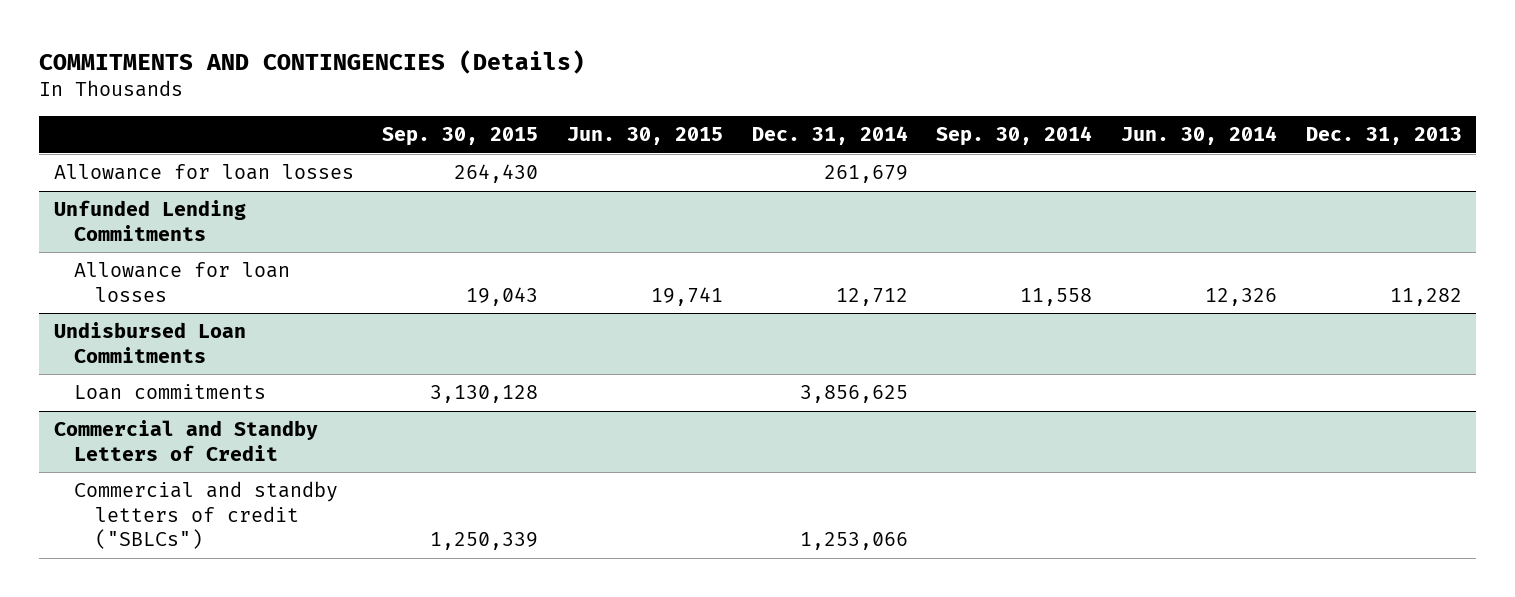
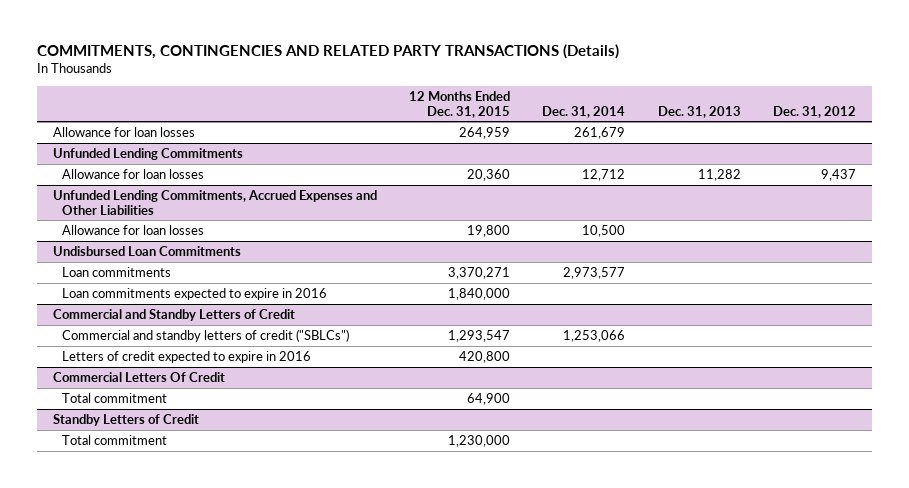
- COMMITMENTS AND CONTINGENCIES (Details)
+ COMMITMENTS, CONTINGENCIES AND RELATED PARTY TRANSACTIONS (Details)
- | Sep. 30, 2015 | Jun. 30, 2015 | Dec. 31, 2014 | Sep. 30, 2014 | Jun. 30, 2014 | Dec. 31, 2013
+ | 12 Months Ended Dec. 31, 2015 | Dec. 31, 2014 | Dec. 31, 2013 | Dec. 31, 2012
+ Unfunded Lending Commitments, Accrued Expenses and Other Liabilities
+ Allowance for loan losses | 19,800 | 10,500 | |
@ Undisbursed Loan Commitments
- Loan commitments | 3,130,128 | | 3,856,625 | | |
+ Loan commitments | 3,370,271 | 2,973,577 | |
+ Loan commitments expected to expire in 2016 | 1,840,000 | | |
@ Commercial and Standby Letters of Credit
+ Letters of credit expected to expire in 2016 | 420,800 | | |
+ Commercial Letters Of Credit
+ Total commitment | 64,900 | | |
+ Standby Letters of Credit
+ Total commitment | 1,230,000 | | |

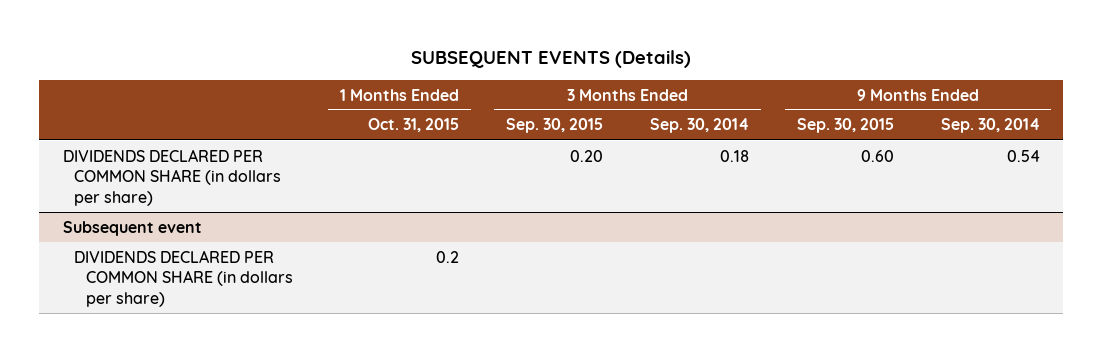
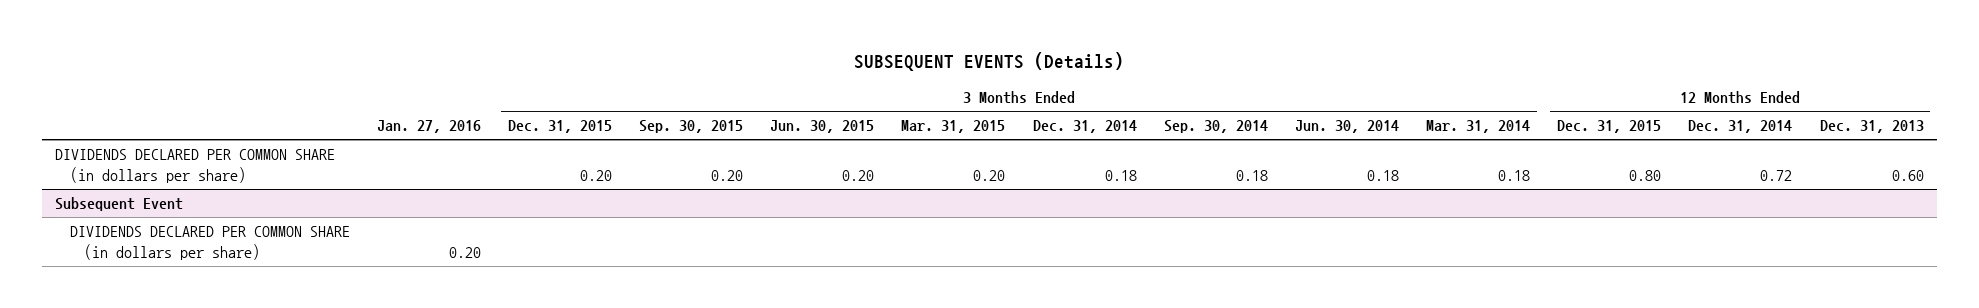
- | 1 Months Ended Oct. 31, 2015 | 3 Months Ended Sep. 30, 2015 | 3 Months Ended Sep. 30, 2014 | 9 Months Ended Sep. 30, 2015 | 9 Months Ended Sep. 30, 2014
+ | Jan. 27, 2016 | 3 Months Ended Dec. 31, 2015 | 3 Months Ended Sep. 30, 2015 | 3 Months Ended Jun. 30, 2015 | 3 Months Ended Mar. 31, 2015 | 3 Months Ended Dec. 31, 2014 | 3 Months Ended Sep. 30, 2014 | 3 Months Ended Jun. 30, 2014 | 3 Months Ended Mar. 31, 2014 | 12 Months Ended Dec. 31, 2015 | 12 Months Ended Dec. 31, 2014 | 12 Months Ended Dec. 31, 2013
- Subsequent event
+ Subsequent Event

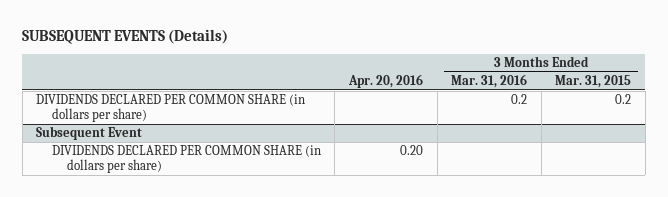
- | Jan. 27, 2016 | 3 Months Ended Dec. 31, 2015 | 3 Months Ended Sep. 30, 2015 | 3 Months Ended Jun. 30, 2015 | 3 Months Ended Mar. 31, 2015 | 3 Months Ended Dec. 31, 2014 | 3 Months Ended Sep. 30, 2014 | 3 Months Ended Jun. 30, 2014 | 3 Months Ended Mar. 31, 2014 | 12 Months Ended Dec. 31, 2015 | 12 Months Ended Dec. 31, 2014 | 12 Months Ended Dec. 31, 2013
+ | Apr. 20, 2016 | 3 Months Ended Mar. 31, 2016 | 3 Months Ended Mar. 31, 2015
- DIVIDENDS DECLARED PER COMMON SHARE (in dollars per share) | | 0.20 | 0.20 | 0.20 | 0.20 | 0.18 | 0.18 | 0.18 | 0.18 | 0.80 | 0.72 | 0.60
+ DIVIDENDS DECLARED PER COMMON SHARE (in dollars per share) | | 0.2 | 0.2

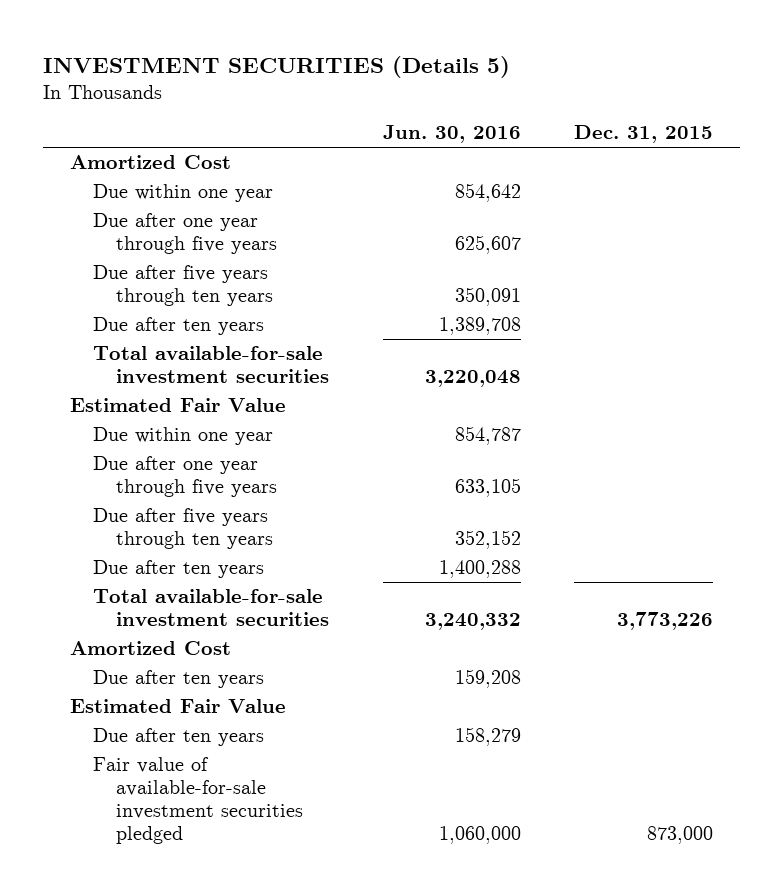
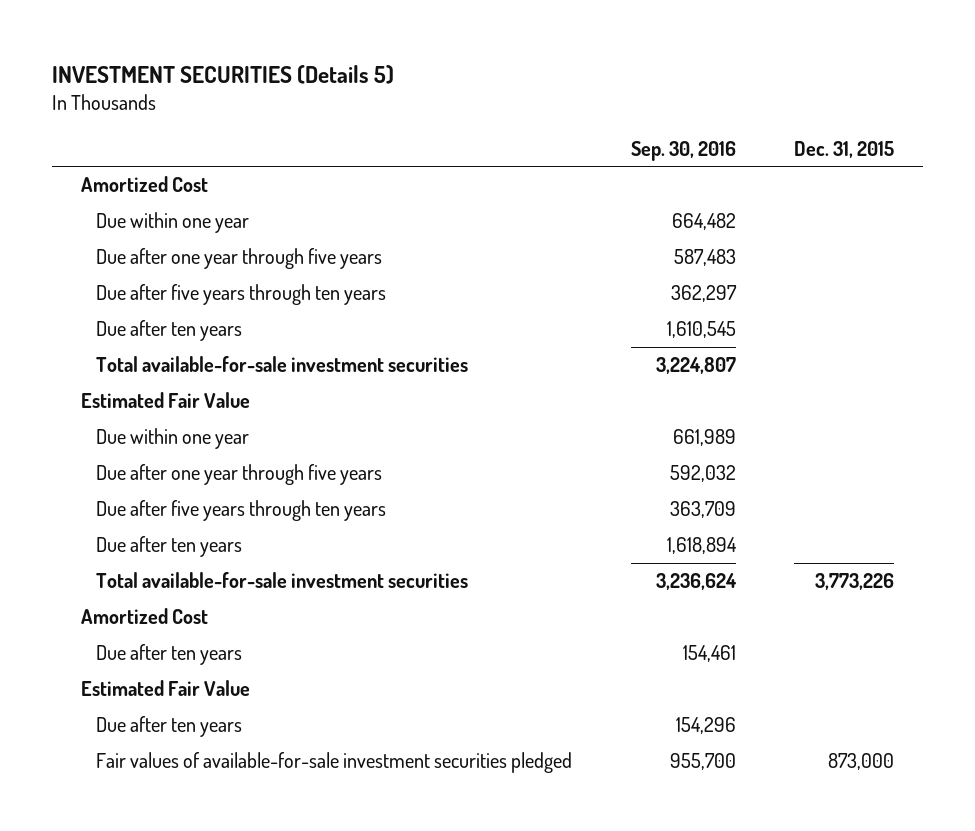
- | Jun. 30, 2016 | Dec. 31, 2015
+ | Sep. 30, 2016 | Dec. 31, 2015
- Fair value of available-for-sale investment securities pledged | 1,060,000 | 873,000
+ Fair values of available-for-sale investment securities pledged | 955,700 | 873,000

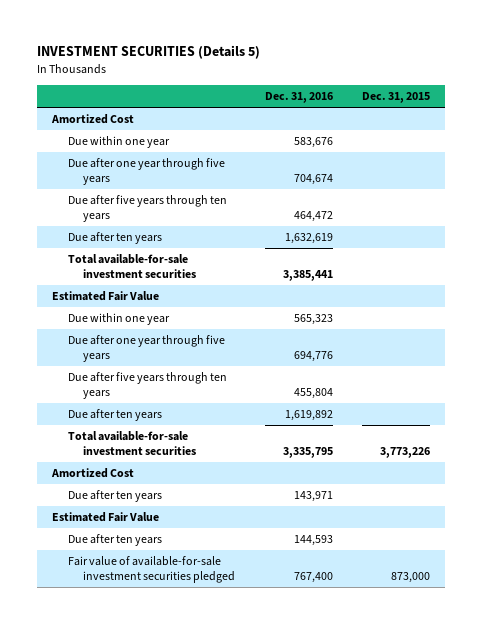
- | Sep. 30, 2016 | Dec. 31, 2015
+ | Dec. 31, 2016 | Dec. 31, 2015
- Fair values of available-for-sale investment securities pledged | 955,700 | 873,000
+ Fair value of available-for-sale investment securities pledged | 767,400 | 873,000

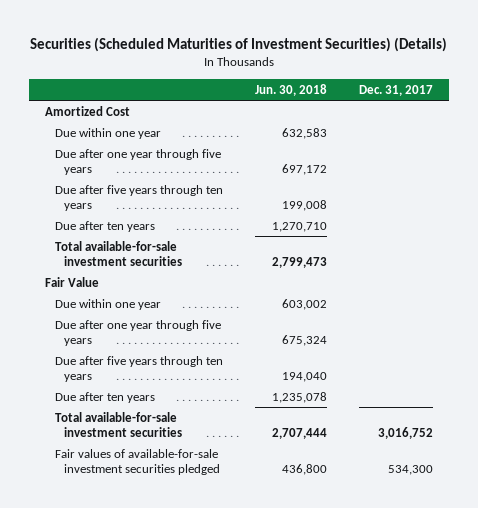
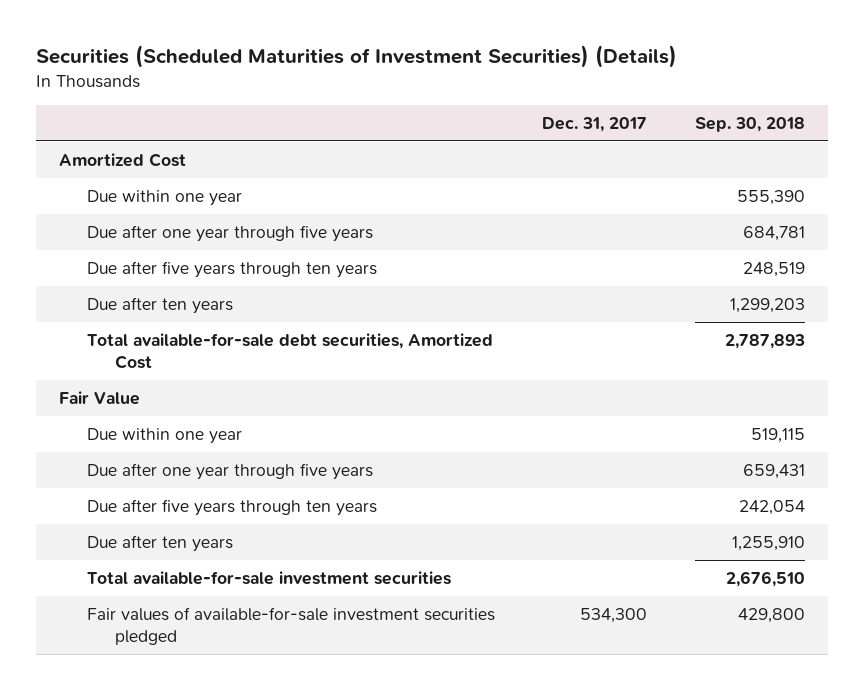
- | Jun. 30, 2018 | Dec. 31, 2017
+ | Dec. 31, 2017 | Sep. 30, 2018
+ Total available-for-sale debt securities, Amortized Cost | | 2,787,893
- Total available-for-sale investment securities | 2,707,444 | 3,016,752
moved down: Total available-for-sale investment securities | | 2,676,510

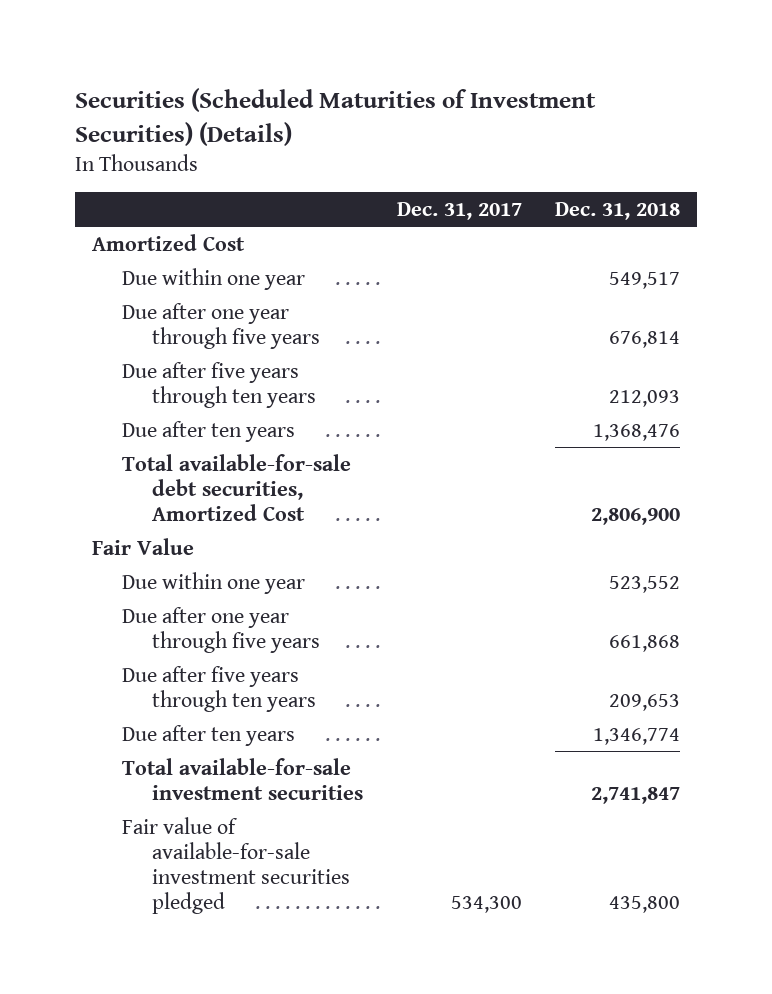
- | Dec. 31, 2017 | Sep. 30, 2018
+ | Dec. 31, 2017 | Dec. 31, 2018
- Fair values of available-for-sale investment securities pledged | 534,300 | 429,800
+ Fair value of available-for-sale investment securities pledged | 534,300 | 435,800

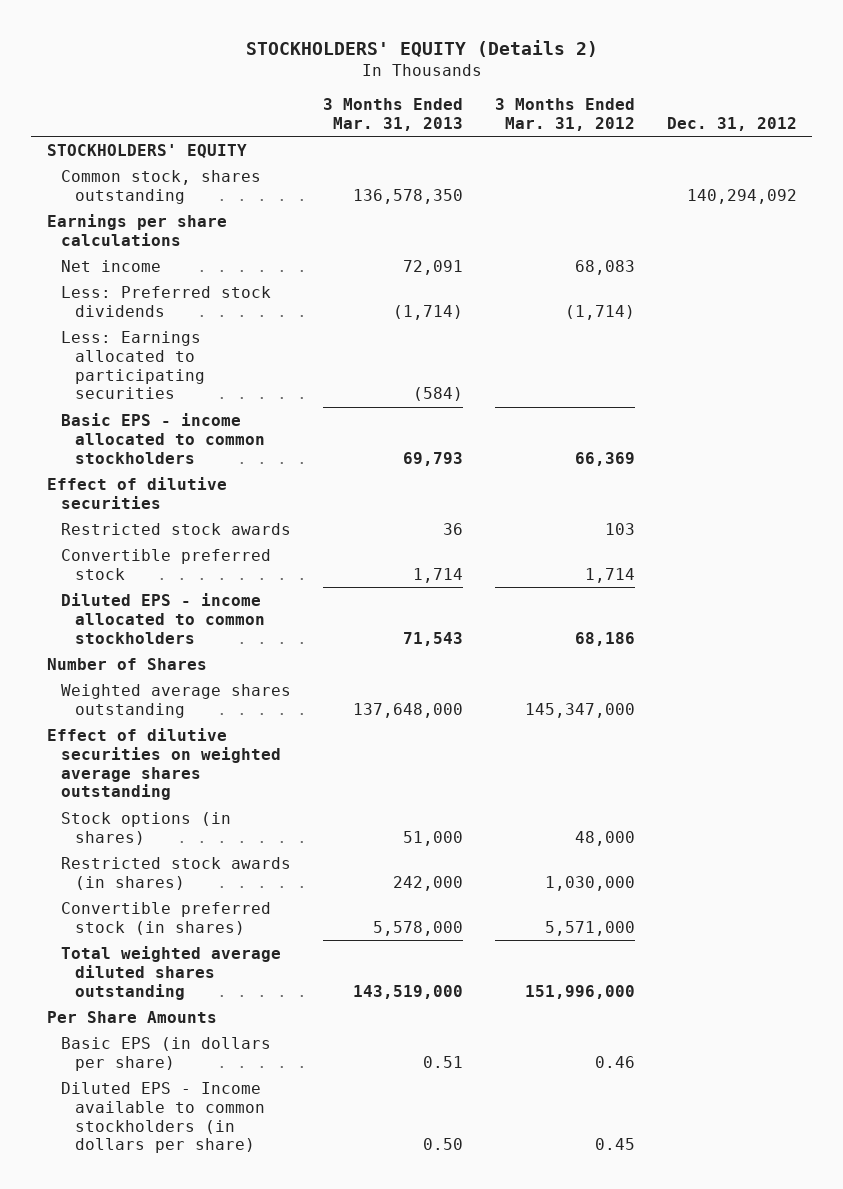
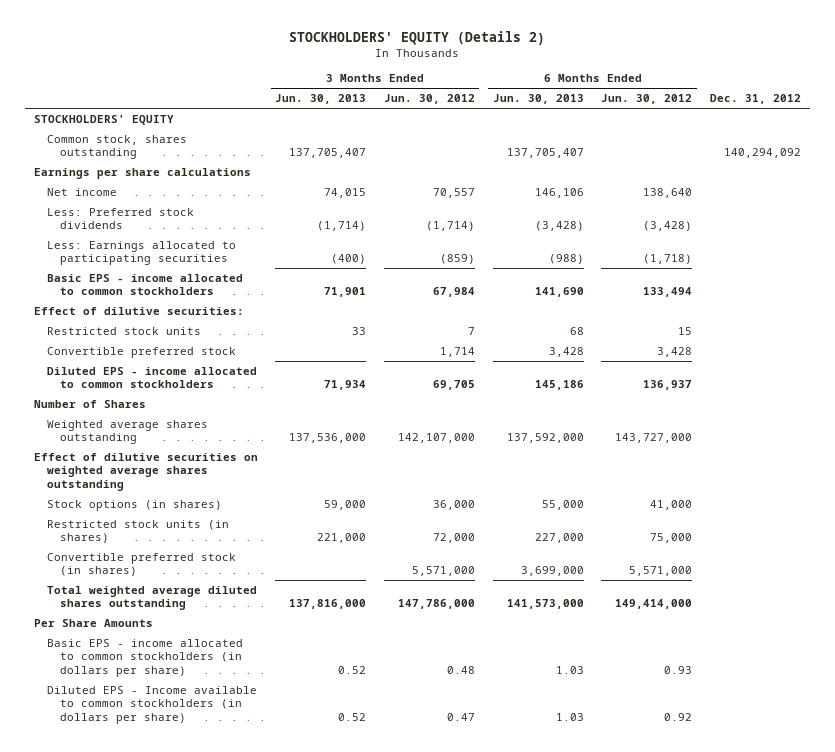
- | 3 Months Ended Mar. 31, 2013 | 3 Months Ended Mar. 31, 2012 | Dec. 31, 2012
+ | 3 Months Ended Jun. 30, 2013 | 3 Months Ended Jun. 30, 2012 | 6 Months Ended Jun. 30, 2013 | 6 Months Ended Jun. 30, 2012 | Dec. 31, 2012
- Effect of dilutive securities
- Restricted stock awards | 36 | 103 |
+ Effect of dilutive securities:
+ Restricted stock units | 33 | 7 | 68 | 15 |
- Restricted stock awards (in shares) | 242,000 | 1,030,000 |
+ Restricted stock units (in shares) | 221,000 | 72,000 | 227,000 | 75,000 |
- Basic EPS (in dollars per share) | 0.51 | 0.46 |
+ Basic EPS - income allocated to common stockholders (in dollars per share) | 0.52 | 0.48 | 1.03 | 0.93 |

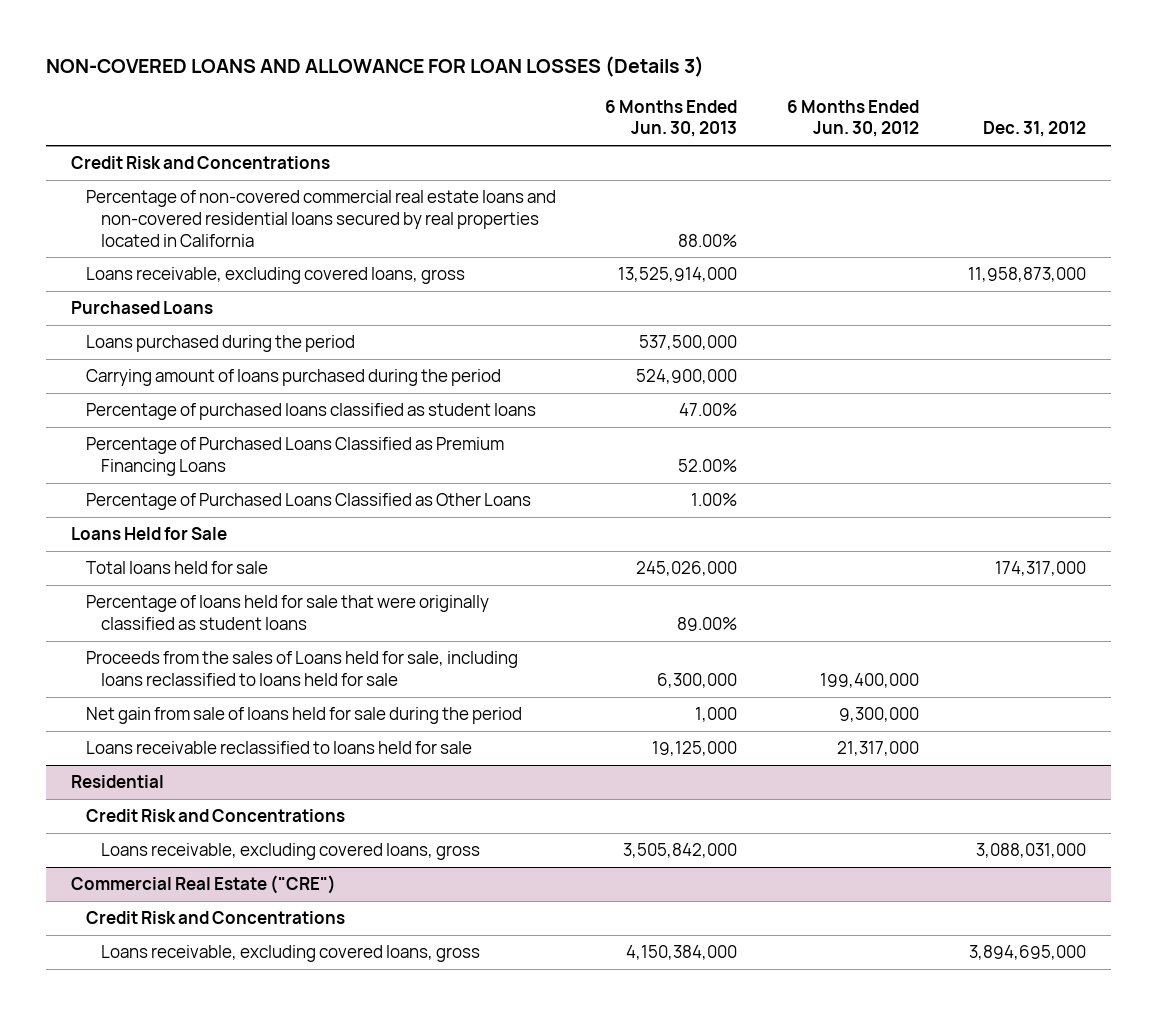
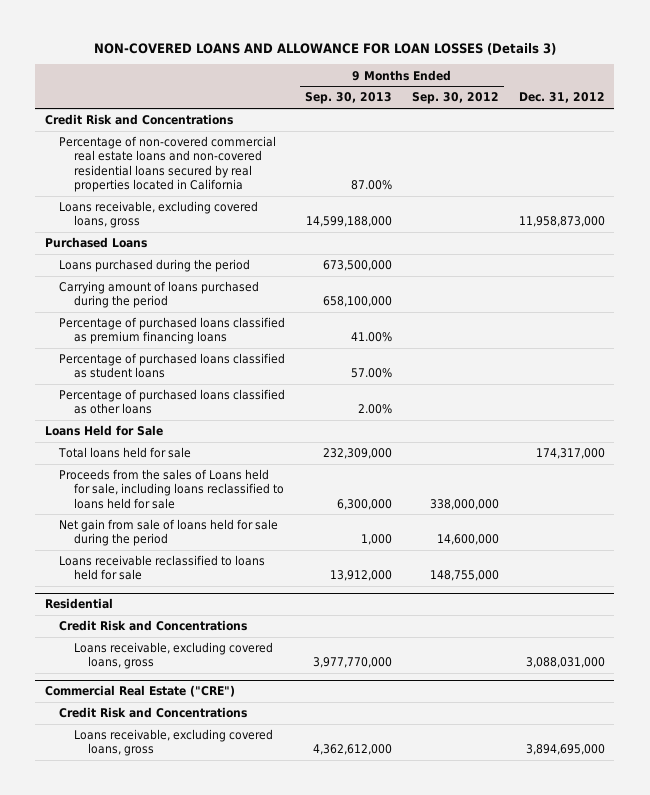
- | 6 Months Ended Jun. 30, 2013 | 6 Months Ended Jun. 30, 2012 | Dec. 31, 2012
+ | 9 Months Ended Sep. 30, 2013 | 9 Months Ended Sep. 30, 2012 | Dec. 31, 2012
+ Percentage of purchased loans classified as premium financing loans | 41.00% | |
- Percentage of Purchased Loans Classified as Premium Financing Loans | 52.00% | |
- Percentage of Purchased Loans Classified as Other Loans | 1.00% | |
+ Percentage of purchased loans classified as other loans | 2.00% | |
- Percentage of loans held for sale that were originally classified as student loans | 89.00% | |

